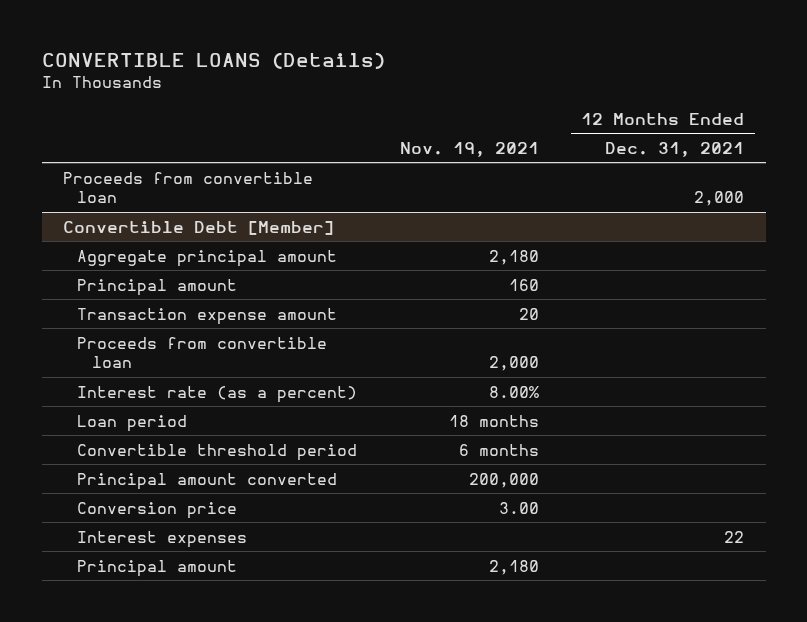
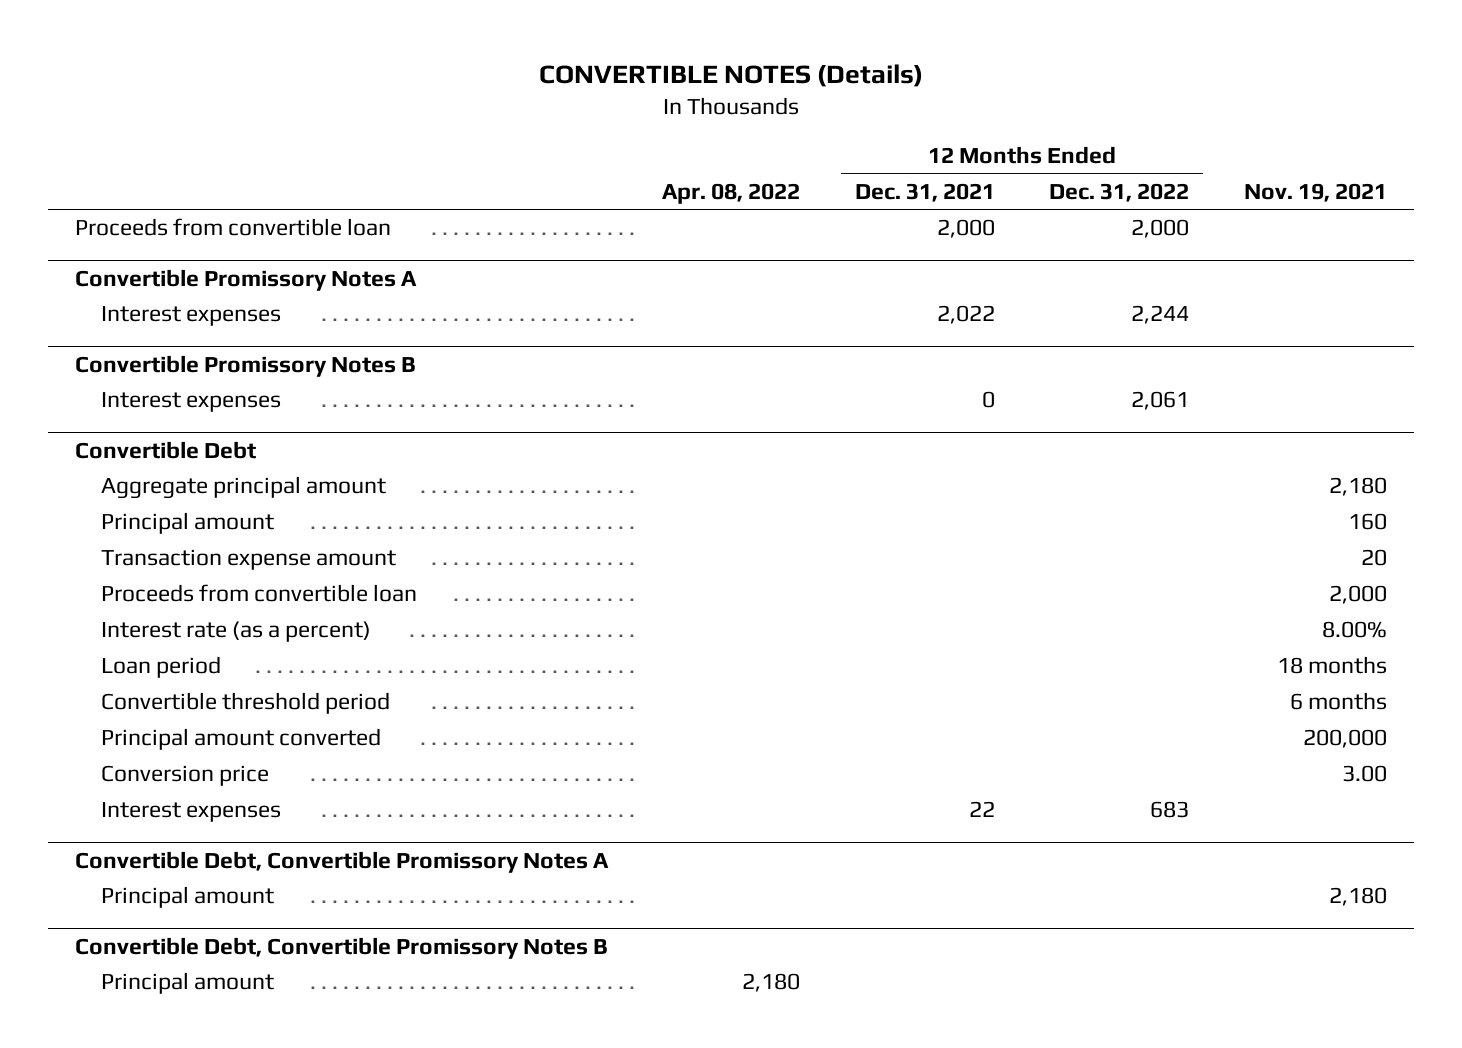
- CONVERTIBLE LOANS (Details)
+ CONVERTIBLE NOTES (Details)
- | Nov. 19, 2021 | 12 Months Ended Dec. 31, 2021
+ | Apr. 08, 2022 | 12 Months Ended Dec. 31, 2021 | 12 Months Ended Dec. 31, 2022 | Nov. 19, 2021
- Convertible Debt [Member]
+ Convertible Promissory Notes A
+ Interest expenses | | 2,022 | 2,244 |
+ Convertible Promissory Notes B
+ Interest expenses | | 0 | 2,061 |
+ Convertible Debt
+ Convertible Debt, Convertible Promissory Notes A
+ Convertible Debt, Convertible Promissory Notes B
+ Principal amount | 2,180 | | |

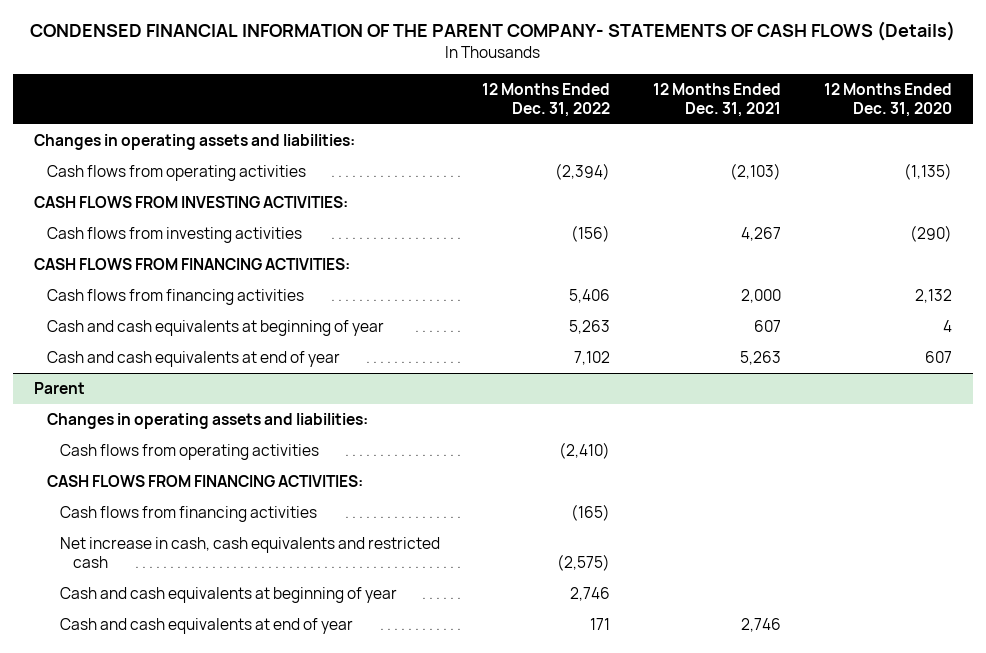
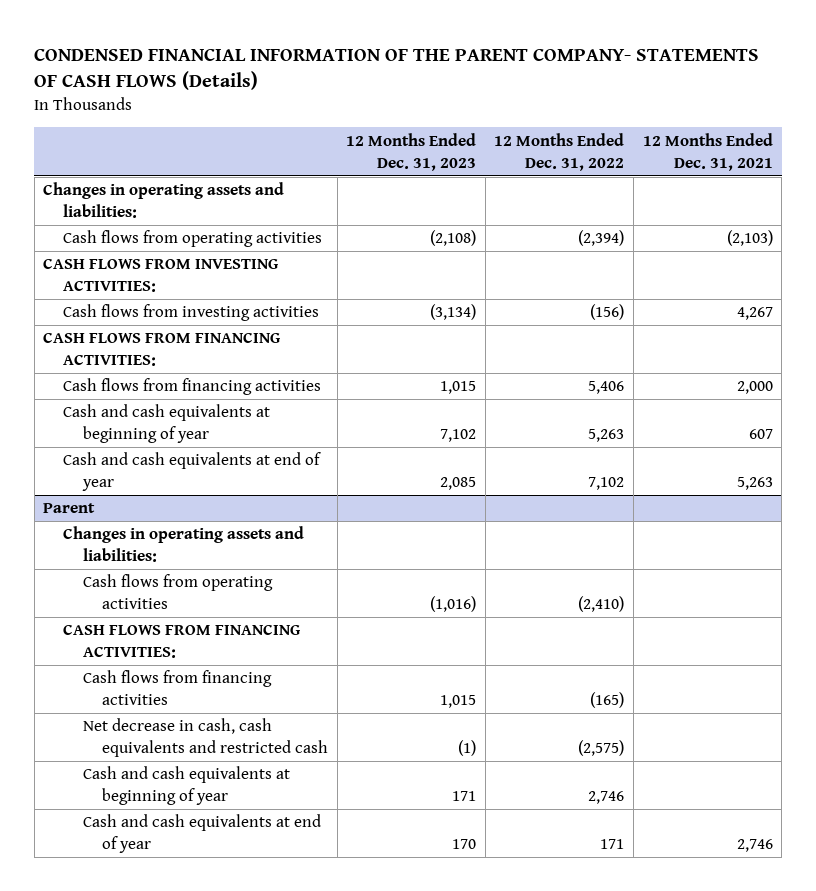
- | 12 Months Ended Dec. 31, 2022 | 12 Months Ended Dec. 31, 2021 | 12 Months Ended Dec. 31, 2020
+ | 12 Months Ended Dec. 31, 2023 | 12 Months Ended Dec. 31, 2022 | 12 Months Ended Dec. 31, 2021
@ Parent
- Net increase in cash, cash equivalents and restricted cash | (2,575) | |
+ Net decrease in cash, cash equivalents and restricted cash | (1) | (2,575) |

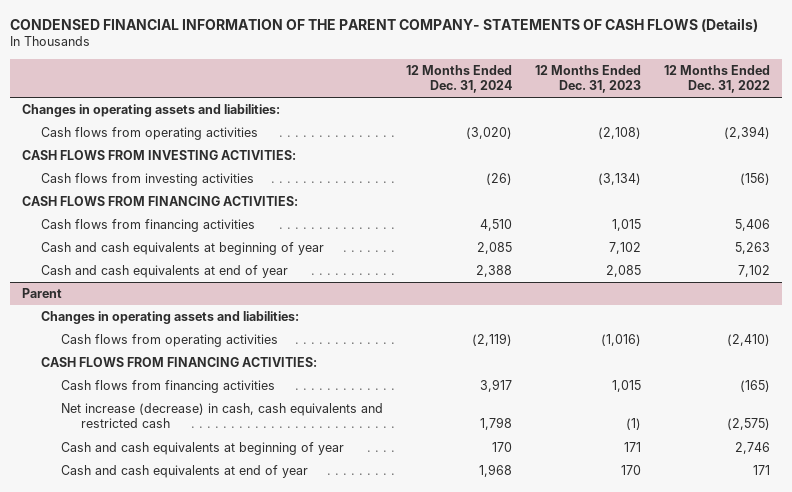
- | 12 Months Ended Dec. 31, 2023 | 12 Months Ended Dec. 31, 2022 | 12 Months Ended Dec. 31, 2021
+ | 12 Months Ended Dec. 31, 2024 | 12 Months Ended Dec. 31, 2023 | 12 Months Ended Dec. 31, 2022
@ Parent
- Net decrease in cash, cash equivalents and restricted cash | (1) | (2,575) |
+ Net increase (decrease) in cash, cash equivalents and restricted cash | 1,798 | (1) | (2,575)

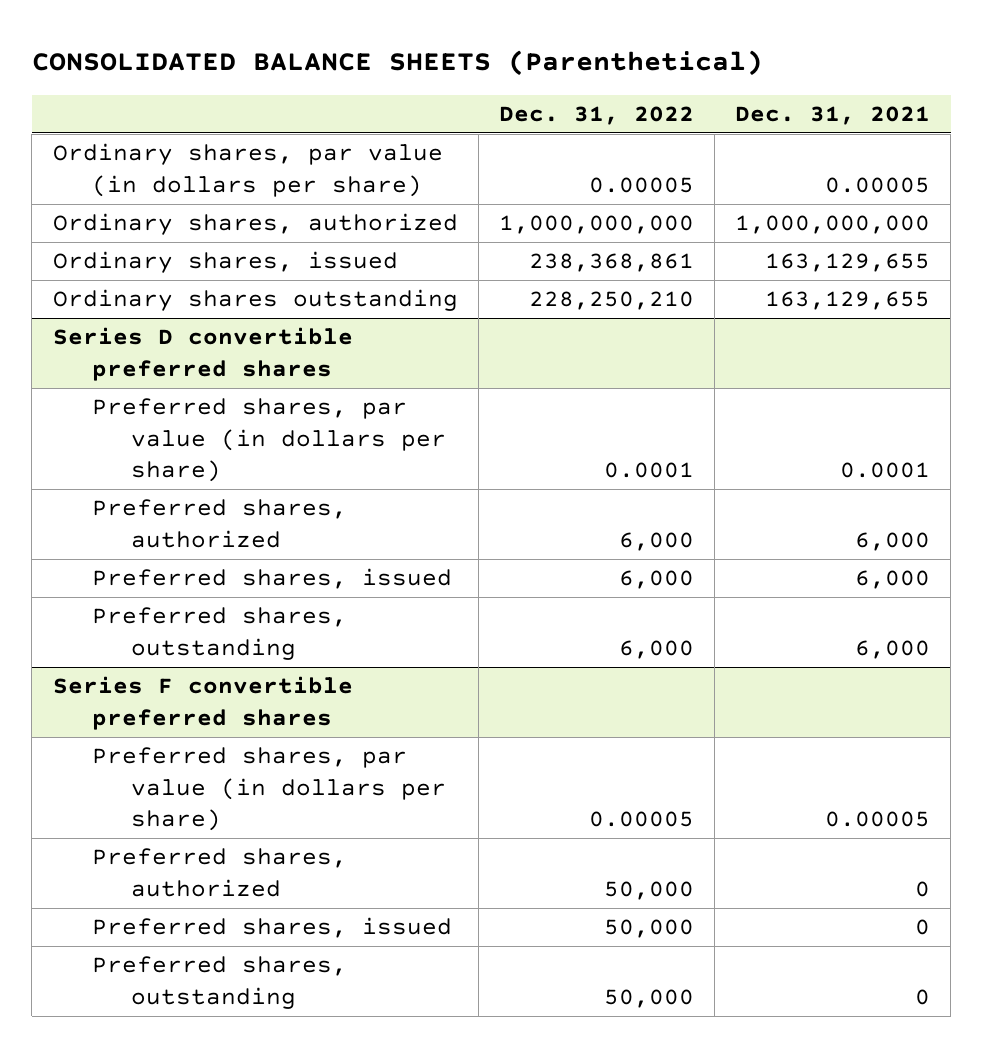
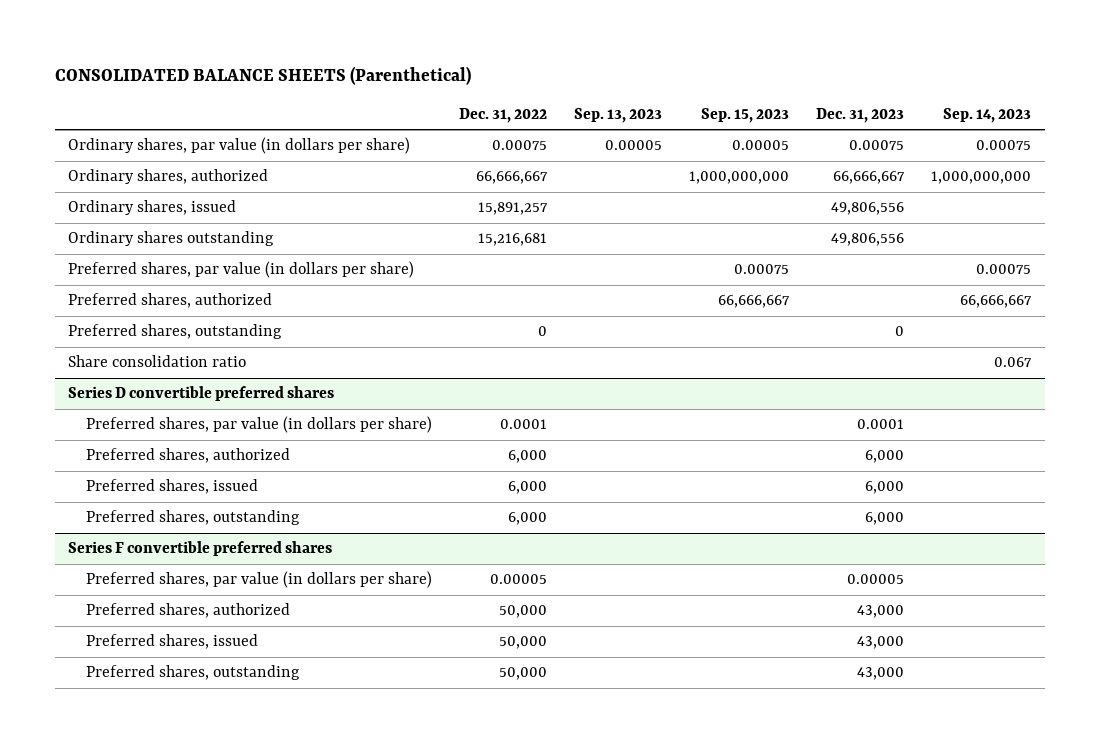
- | Dec. 31, 2022 | Dec. 31, 2021
+ | Dec. 31, 2022 | Sep. 13, 2023 | Sep. 15, 2023 | Dec. 31, 2023 | Sep. 14, 2023
- Ordinary shares, par value (in dollars per share) | 0.00005 | 0.00005
- Ordinary shares, authorized | 1,000,000,000 | 1,000,000,000
- Ordinary shares, issued | 238,368,861 | 163,129,655
- Ordinary shares outstanding | 228,250,210 | 163,129,655
+ Ordinary shares, par value (in dollars per share) | 0.00075 | 0.00005 | 0.00005 | 0.00075 | 0.00075
+ Ordinary shares, authorized | 66,666,667 | | 1,000,000,000 | 66,666,667 | 1,000,000,000
+ Ordinary shares, issued | 15,891,257 | | | 49,806,556 |
+ Ordinary shares outstanding | 15,216,681 | | | 49,806,556 |
+ Preferred shares, par value (in dollars per share) | | | 0.00075 | | 0.00075
+ Preferred shares, authorized | | | 66,666,667 | | 66,666,667
+ Preferred shares, outstanding | 0 | | | 0 |
+ Share consolidation ratio | | | | | 0.067

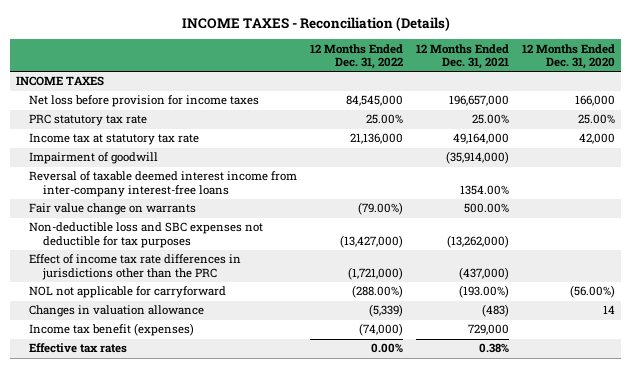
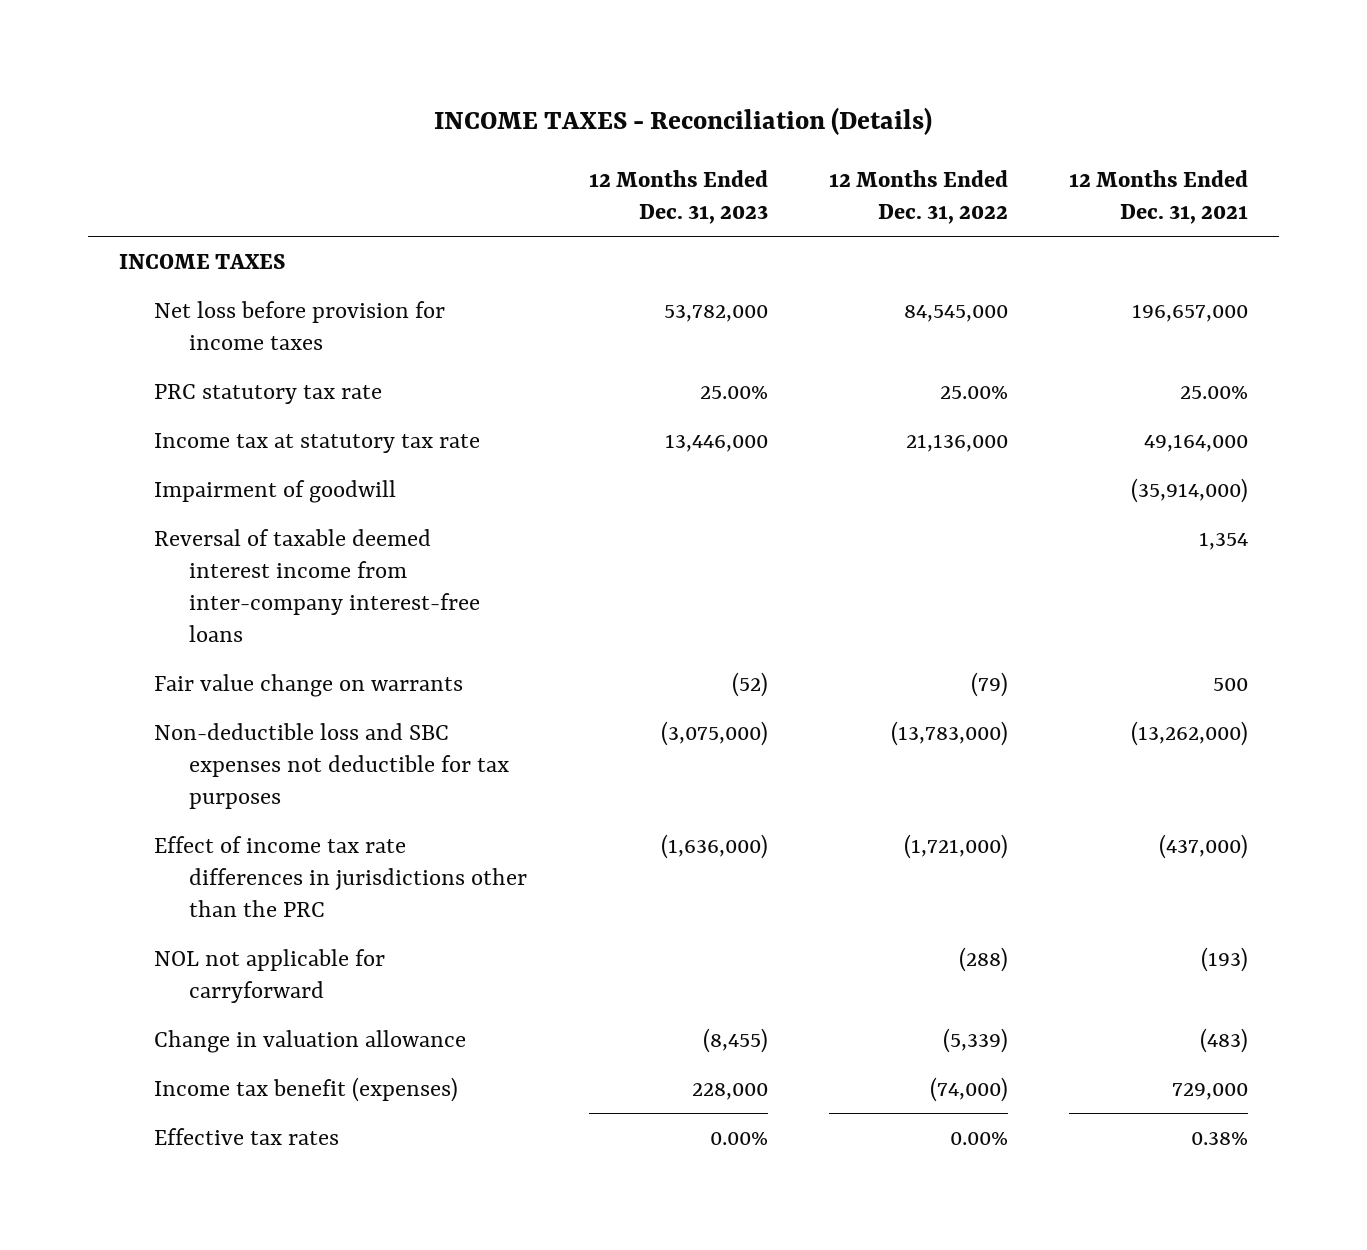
- | 12 Months Ended Dec. 31, 2022 | 12 Months Ended Dec. 31, 2021 | 12 Months Ended Dec. 31, 2020
+ | 12 Months Ended Dec. 31, 2023 | 12 Months Ended Dec. 31, 2022 | 12 Months Ended Dec. 31, 2021
- Reversal of taxable deemed interest income from inter-company interest-free loans | | 1354.00% |
- Fair value change on warrants | (79.00%) | 500.00% |
- Non-deductible loss and SBC expenses not deductible for tax purposes | (13,427,000) | (13,262,000) |
+ Reversal of taxable deemed interest income from inter-company interest-free loans | | | 1,354
+ Fair value change on warrants | (52) | (79) | 500
+ Non-deductible loss and SBC expenses not deductible for tax purposes | (3,075,000) | (13,783,000) | (13,262,000)
- NOL not applicable for carryforward | (288.00%) | (193.00%) | (56.00%)
- Changes in valuation allowance | (5,339) | (483) | 14
+ NOL not applicable for carryforward | | (288) | (193)
+ Change in valuation allowance | (8,455) | (5,339) | (483)

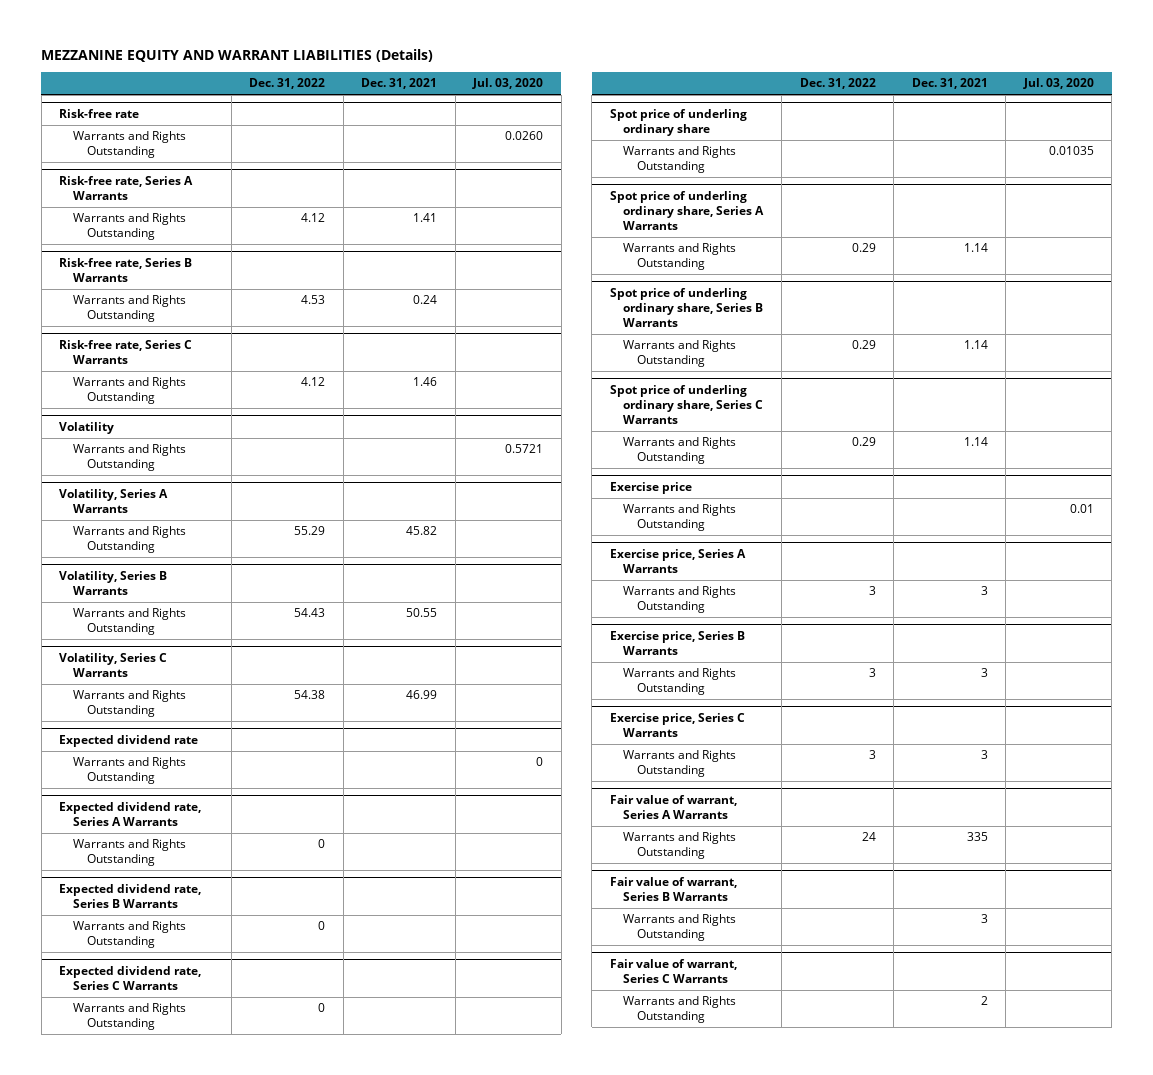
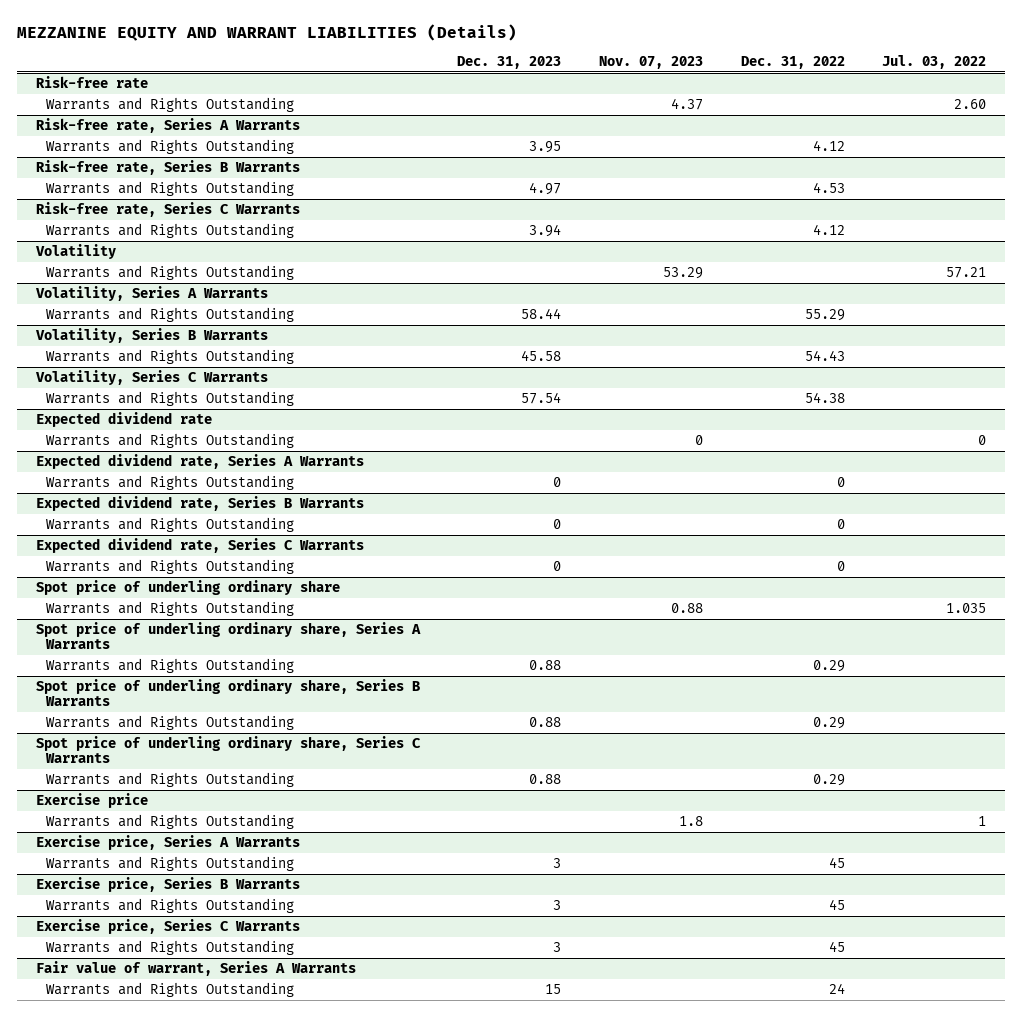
- | Dec. 31, 2022 | Dec. 31, 2021 | Jul. 03, 2020
+ | Dec. 31, 2023 | Nov. 07, 2023 | Dec. 31, 2022 | Jul. 03, 2022
@ Exercise price, Series A Warrants
- Warrants and Rights Outstanding | 3 | 3 |
+ Warrants and Rights Outstanding | 3 | | 45 |
@ Exercise price, Series B Warrants
- Warrants and Rights Outstanding | 3 | 3 |
+ Warrants and Rights Outstanding | 3 | | 45 |
@ Exercise price, Series C Warrants
- Warrants and Rights Outstanding | 3 | 3 |
+ Warrants and Rights Outstanding | 3 | | 45 |
- Fair value of warrant, Series B Warrants
- Warrants and Rights Outstanding | | 3 |
- Fair value of warrant, Series C Warrants
- Warrants and Rights Outstanding | | 2 |

